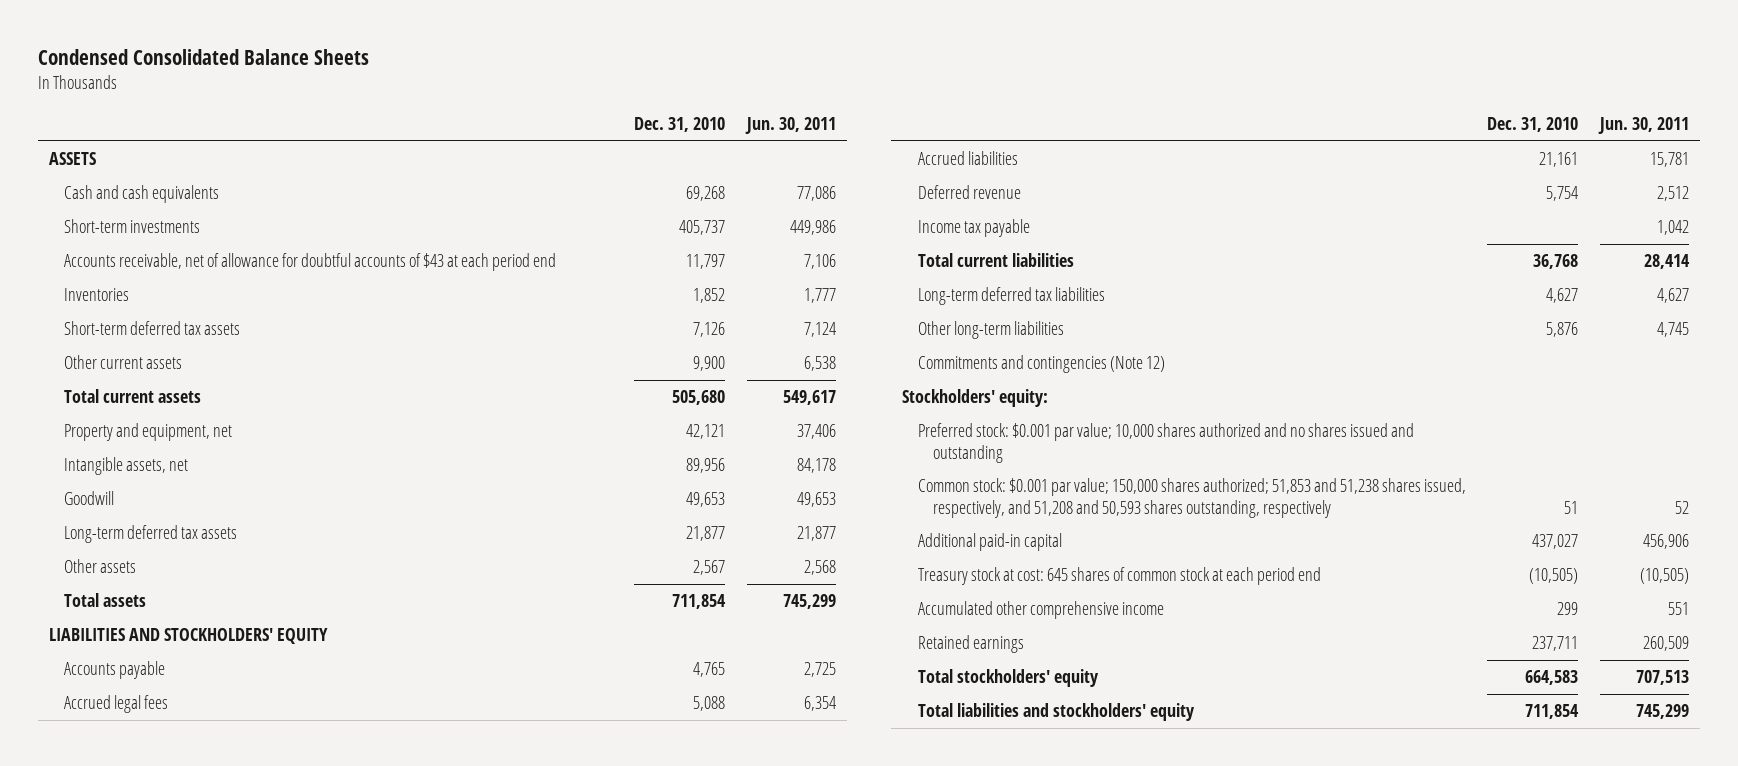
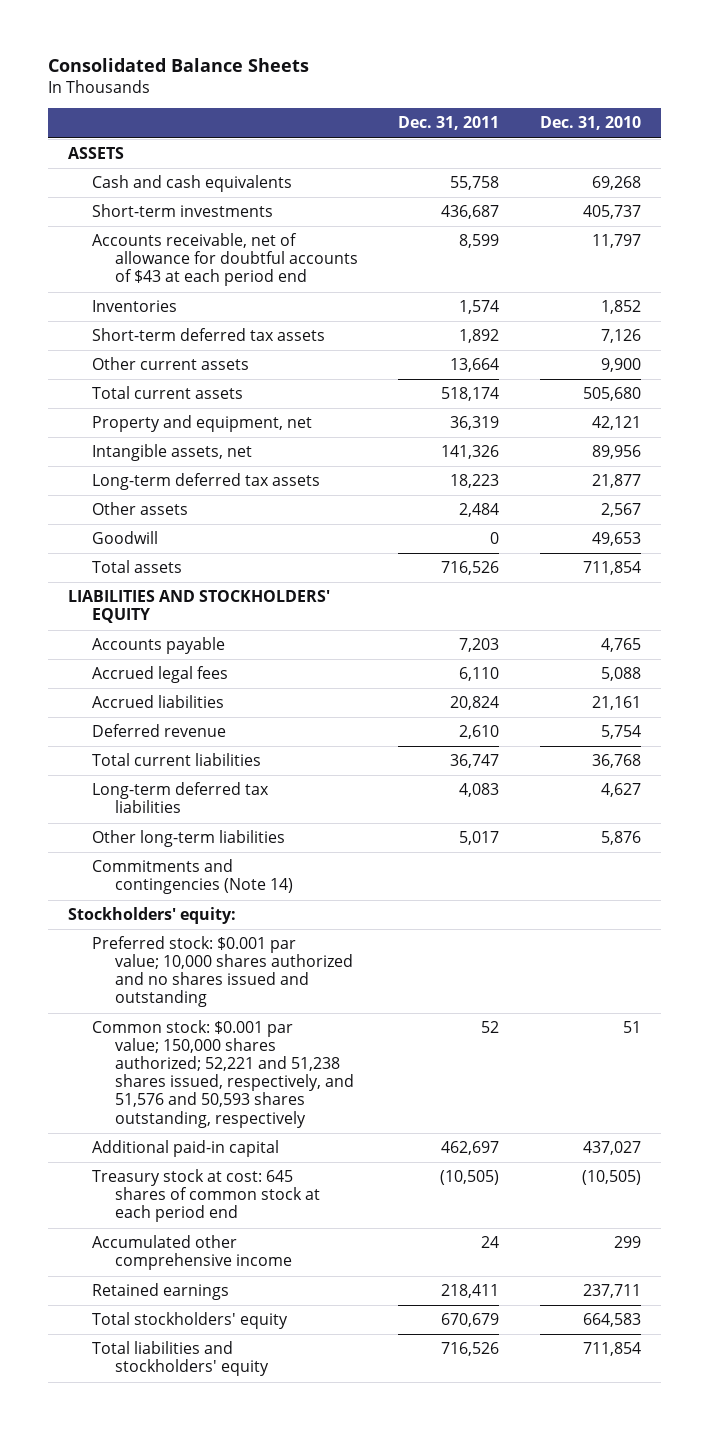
- Condensed Consolidated Balance Sheets
+ Consolidated Balance Sheets
- | Dec. 31, 2010 | Jun. 30, 2011
+ | Dec. 31, 2011 | Dec. 31, 2010
moved down: Goodwill | 0 | 49,653
- Income tax payable | | 1,042
- Commitments and contingencies (Note 12)
+ Commitments and contingencies (Note 14)
- Common stock: $0.001 par value; 150,000 shares authorized; 51,853 and 51,238 shares issued, respectively, and 51,208 and 50,593 shares outstanding, respectively | 51 | 52
+ Common stock: $0.001 par value; 150,000 shares authorized; 52,221 and 51,238 shares issued, respectively, and 51,576 and 50,593 shares outstanding, respectively | 52 | 51

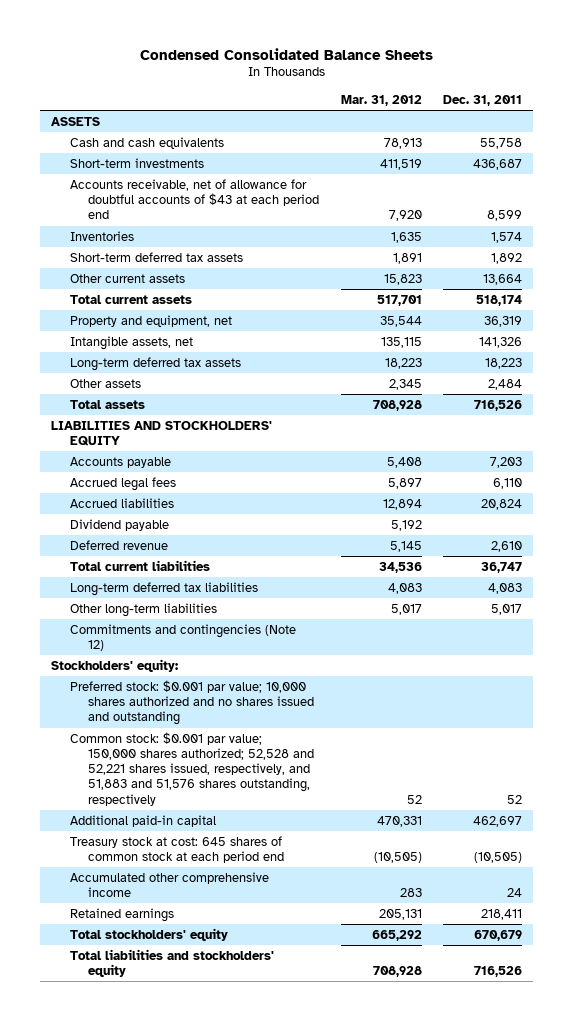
- Consolidated Balance Sheets
+ Condensed Consolidated Balance Sheets
- | Dec. 31, 2011 | Dec. 31, 2010
+ | Mar. 31, 2012 | Dec. 31, 2011
- Goodwill | 0 | 49,653
+ Dividend payable | 5,192 |
- Commitments and contingencies (Note 14)
+ Commitments and contingencies (Note 12)
- Common stock: $0.001 par value; 150,000 shares authorized; 52,221 and 51,238 shares issued, respectively, and 51,576 and 50,593 shares outstanding, respectively | 52 | 51
+ Common stock: $0.001 par value; 150,000 shares authorized; 52,528 and 52,221 shares issued, respectively, and 51,883 and 51,576 shares outstanding, respectively | 52 | 52

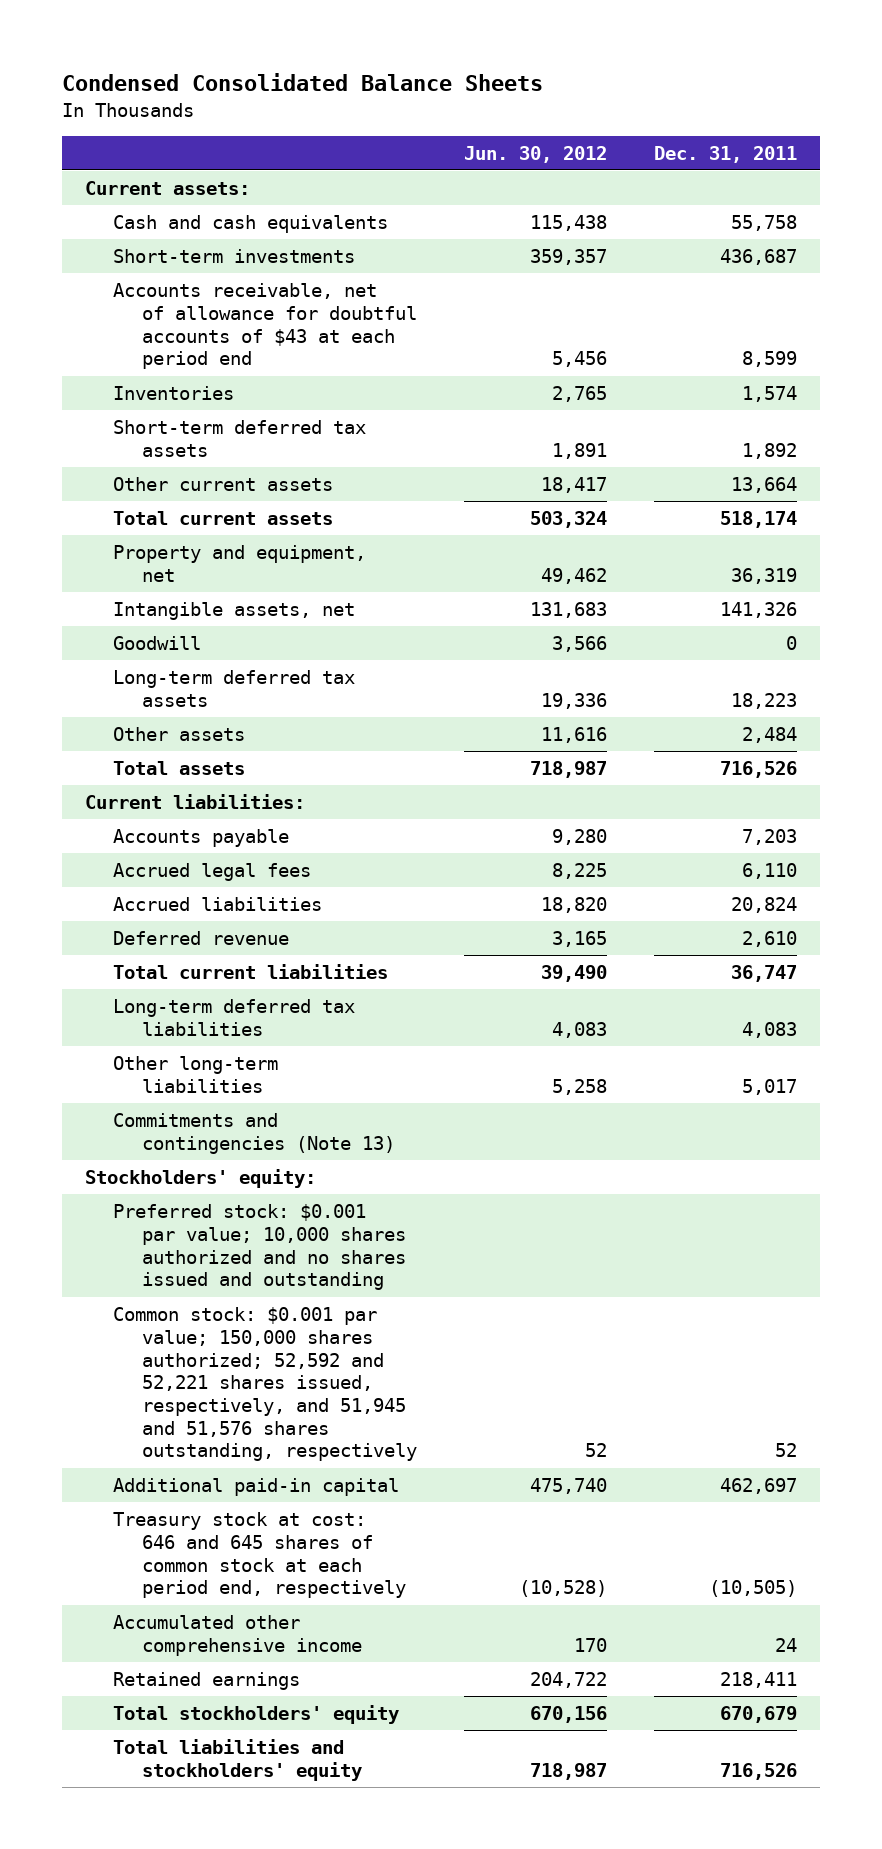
- | Mar. 31, 2012 | Dec. 31, 2011
+ | Jun. 30, 2012 | Dec. 31, 2011
- ASSETS
+ Current assets:
+ Goodwill | 3,566 | 0
- LIABILITIES AND STOCKHOLDERS' EQUITY
+ Current liabilities:
- Dividend payable | 5,192 |
- Commitments and contingencies (Note 12)
+ Commitments and contingencies (Note 13)
- Common stock: $0.001 par value; 150,000 shares authorized; 52,528 and 52,221 shares issued, respectively, and 51,883 and 51,576 shares outstanding, respectively | 52 | 52
+ Common stock: $0.001 par value; 150,000 shares authorized; 52,592 and 52,221 shares issued, respectively, and 51,945 and 51,576 shares outstanding, respectively | 52 | 52
- Treasury stock at cost: 645 shares of common stock at each period end | (10,505) | (10,505)
+ Treasury stock at cost: 646 and 645 shares of common stock at each period end, respectively | (10,528) | (10,505)

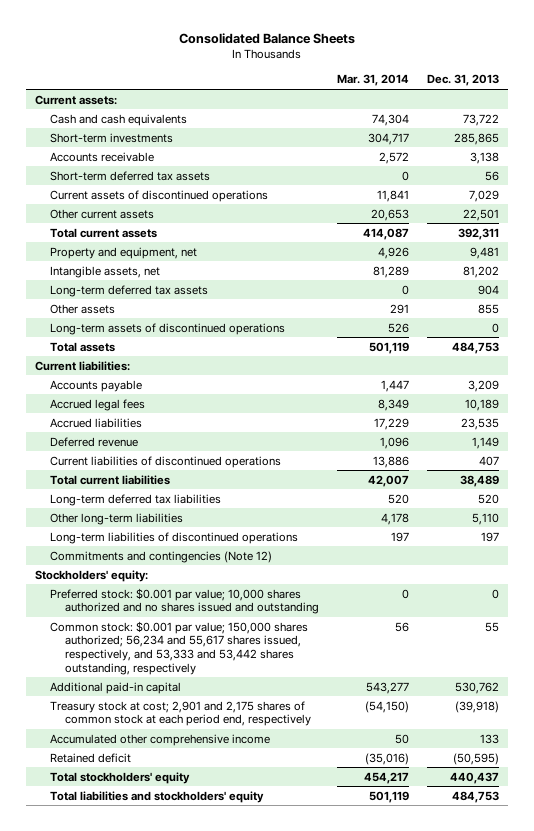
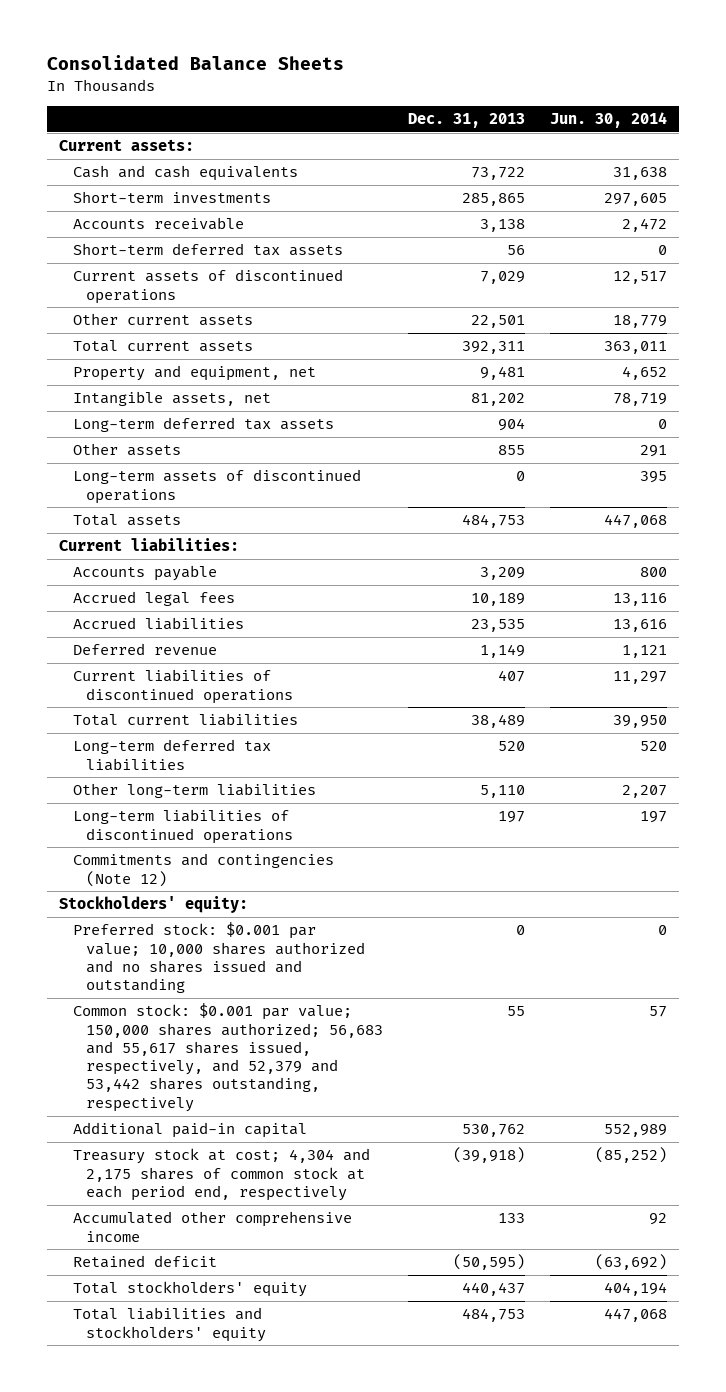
- | Mar. 31, 2014 | Dec. 31, 2013
+ | Dec. 31, 2013 | Jun. 30, 2014
- Common stock: $0.001 par value; 150,000 shares authorized; 56,234 and 55,617 shares issued, respectively, and 53,333 and 53,442 shares outstanding, respectively | 56 | 55
+ Common stock: $0.001 par value; 150,000 shares authorized; 56,683 and 55,617 shares issued, respectively, and 52,379 and 53,442 shares outstanding, respectively | 55 | 57
- Treasury stock at cost; 2,901 and 2,175 shares of common stock at each period end, respectively | (54,150) | (39,918)
+ Treasury stock at cost; 4,304 and 2,175 shares of common stock at each period end, respectively | (39,918) | (85,252)

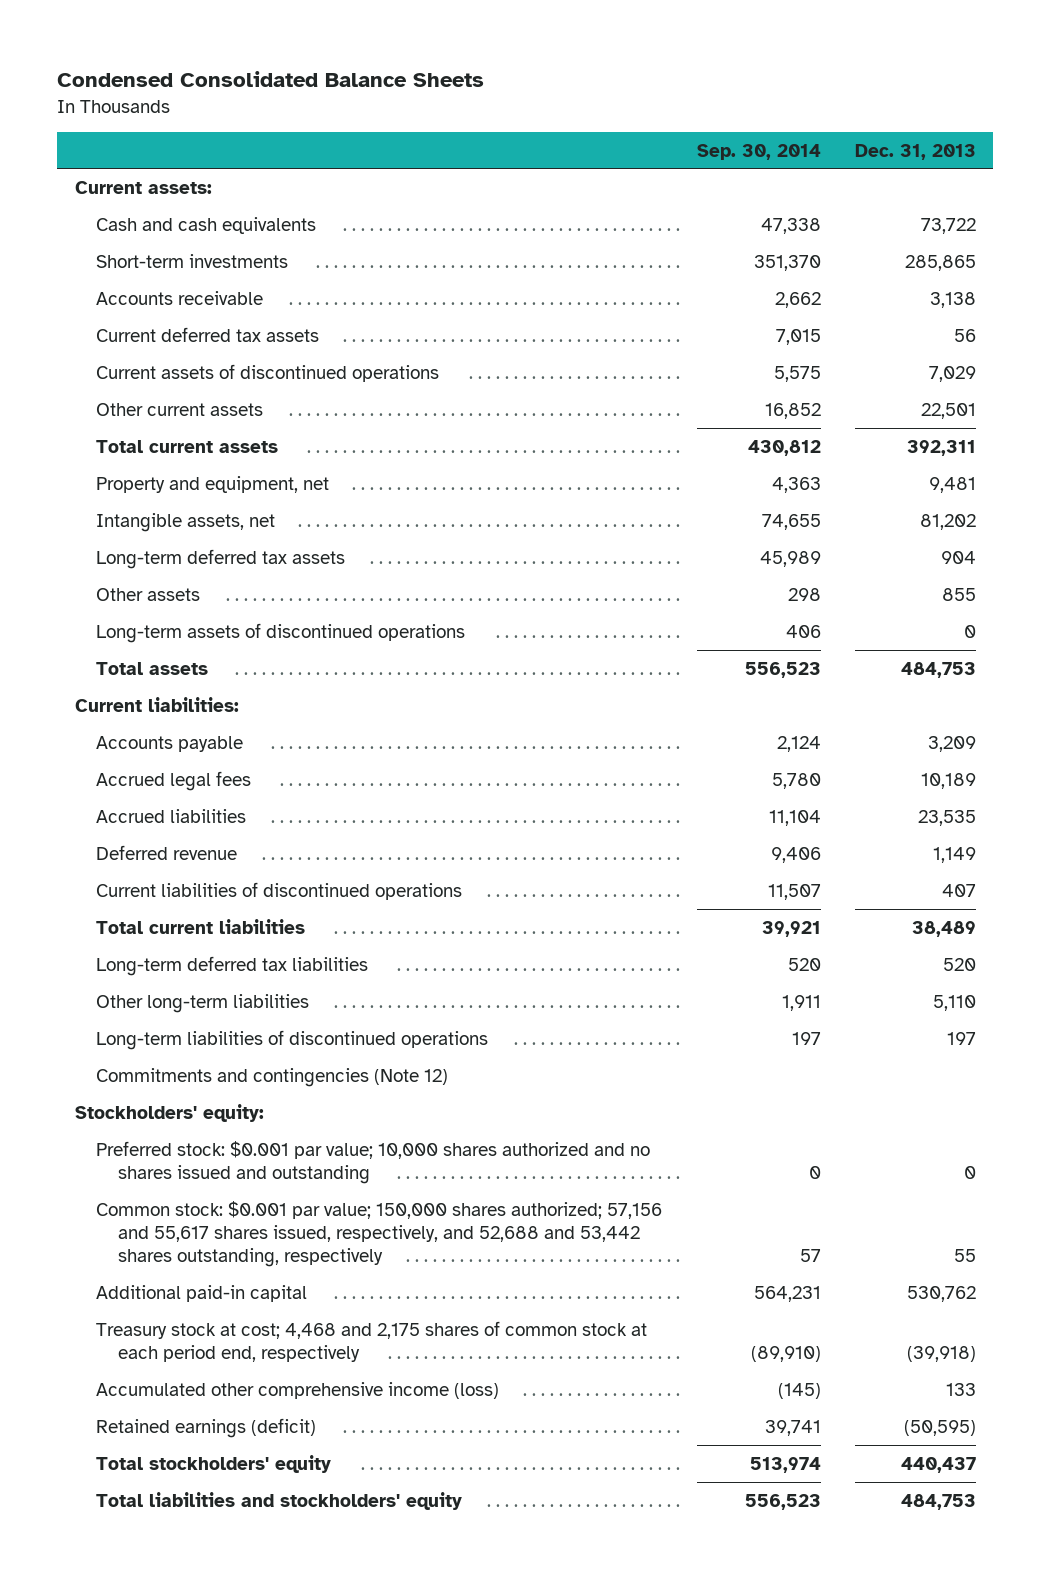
- Consolidated Balance Sheets
+ Condensed Consolidated Balance Sheets
- | Dec. 31, 2013 | Jun. 30, 2014
+ | Sep. 30, 2014 | Dec. 31, 2013
- Short-term deferred tax assets | 56 | 0
+ Current deferred tax assets | 7,015 | 56
- Common stock: $0.001 par value; 150,000 shares authorized; 56,683 and 55,617 shares issued, respectively, and 52,379 and 53,442 shares outstanding, respectively | 55 | 57
+ Common stock: $0.001 par value; 150,000 shares authorized; 57,156 and 55,617 shares issued, respectively, and 52,688 and 53,442 shares outstanding, respectively | 57 | 55
- Treasury stock at cost; 4,304 and 2,175 shares of common stock at each period end, respectively | (39,918) | (85,252)
- Accumulated other comprehensive income | 133 | 92
- Retained deficit | (50,595) | (63,692)
+ Treasury stock at cost; 4,468 and 2,175 shares of common stock at each period end, respectively | (89,910) | (39,918)
+ Accumulated other comprehensive income (loss) | (145) | 133
+ Retained earnings (deficit) | 39,741 | (50,595)

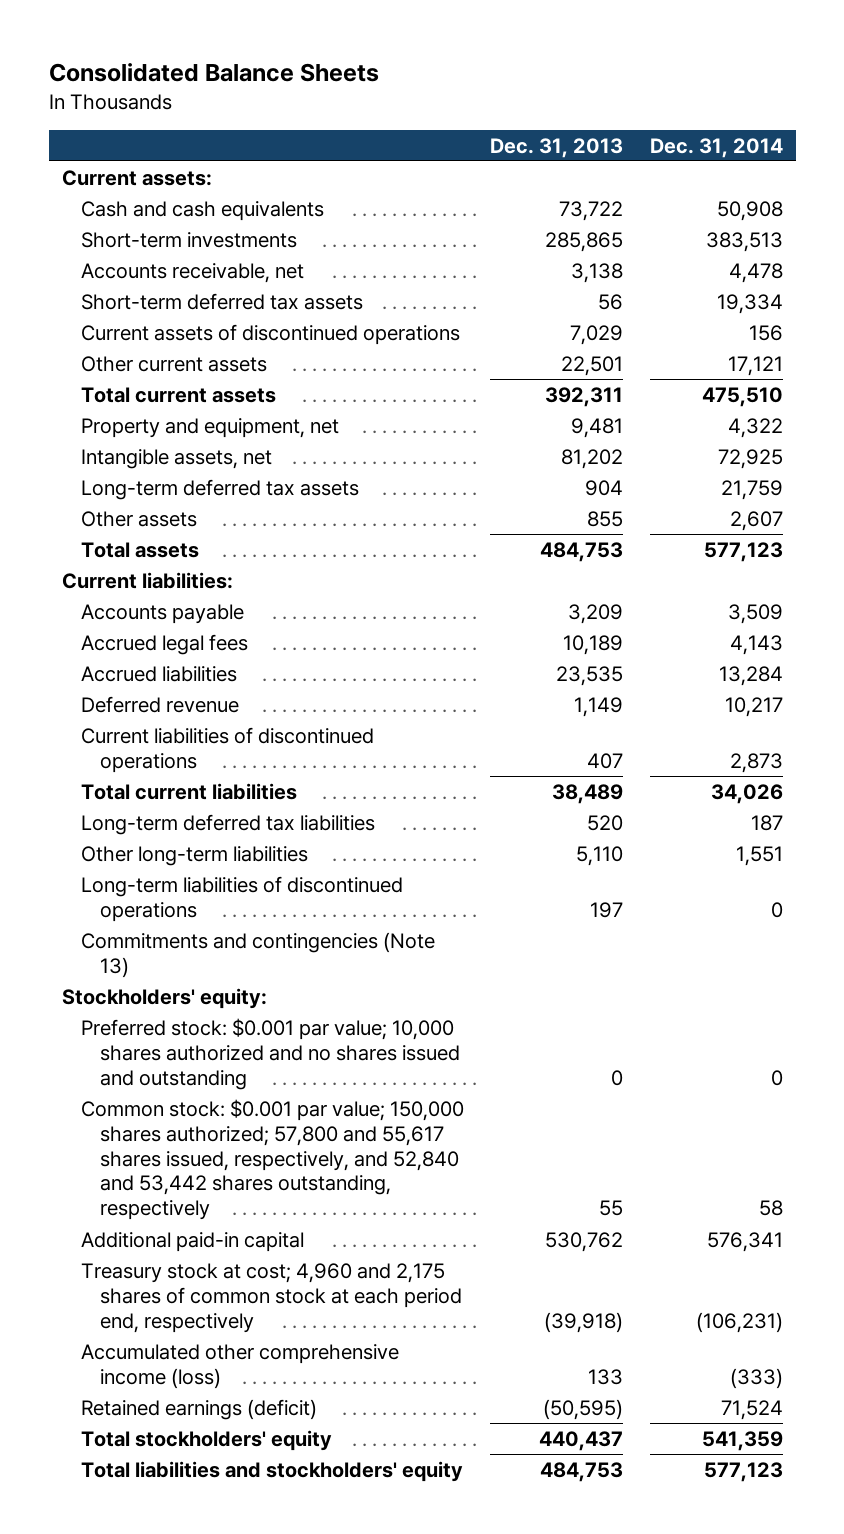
- Condensed Consolidated Balance Sheets
+ Consolidated Balance Sheets
- | Sep. 30, 2014 | Dec. 31, 2013
+ | Dec. 31, 2013 | Dec. 31, 2014
- Accounts receivable | 2,662 | 3,138
- Current deferred tax assets | 7,015 | 56
+ Accounts receivable, net | 3,138 | 4,478
+ Short-term deferred tax assets | 56 | 19,334
- Long-term assets of discontinued operations | 406 | 0
- Commitments and contingencies (Note 12)
+ Commitments and contingencies (Note 13)
- Common stock: $0.001 par value; 150,000 shares authorized; 57,156 and 55,617 shares issued, respectively, and 52,688 and 53,442 shares outstanding, respectively | 57 | 55
+ Common stock: $0.001 par value; 150,000 shares authorized; 57,800 and 55,617 shares issued, respectively, and 52,840 and 53,442 shares outstanding, respectively | 55 | 58
- Treasury stock at cost; 4,468 and 2,175 shares of common stock at each period end, respectively | (89,910) | (39,918)
+ Treasury stock at cost; 4,960 and 2,175 shares of common stock at each period end, respectively | (39,918) | (106,231)

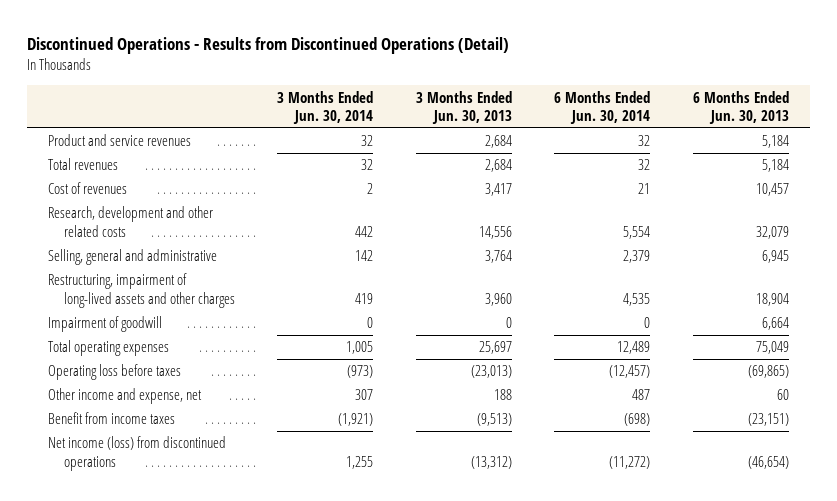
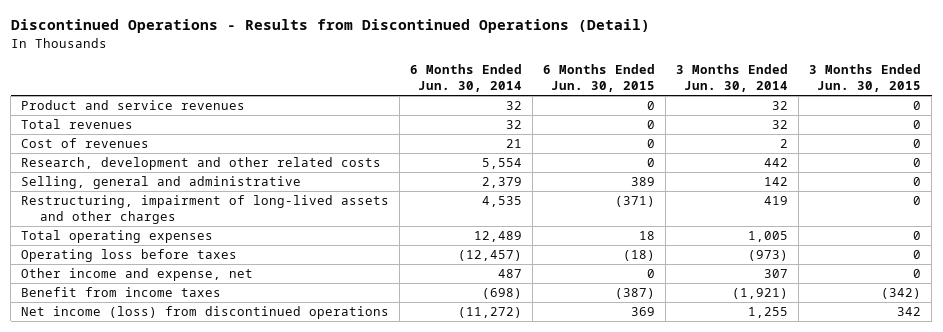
- | 3 Months Ended Jun. 30, 2014 | 3 Months Ended Jun. 30, 2013 | 6 Months Ended Jun. 30, 2014 | 6 Months Ended Jun. 30, 2013
+ | 6 Months Ended Jun. 30, 2014 | 6 Months Ended Jun. 30, 2015 | 3 Months Ended Jun. 30, 2014 | 3 Months Ended Jun. 30, 2015
- Impairment of goodwill | 0 | 0 | 0 | 6,664

